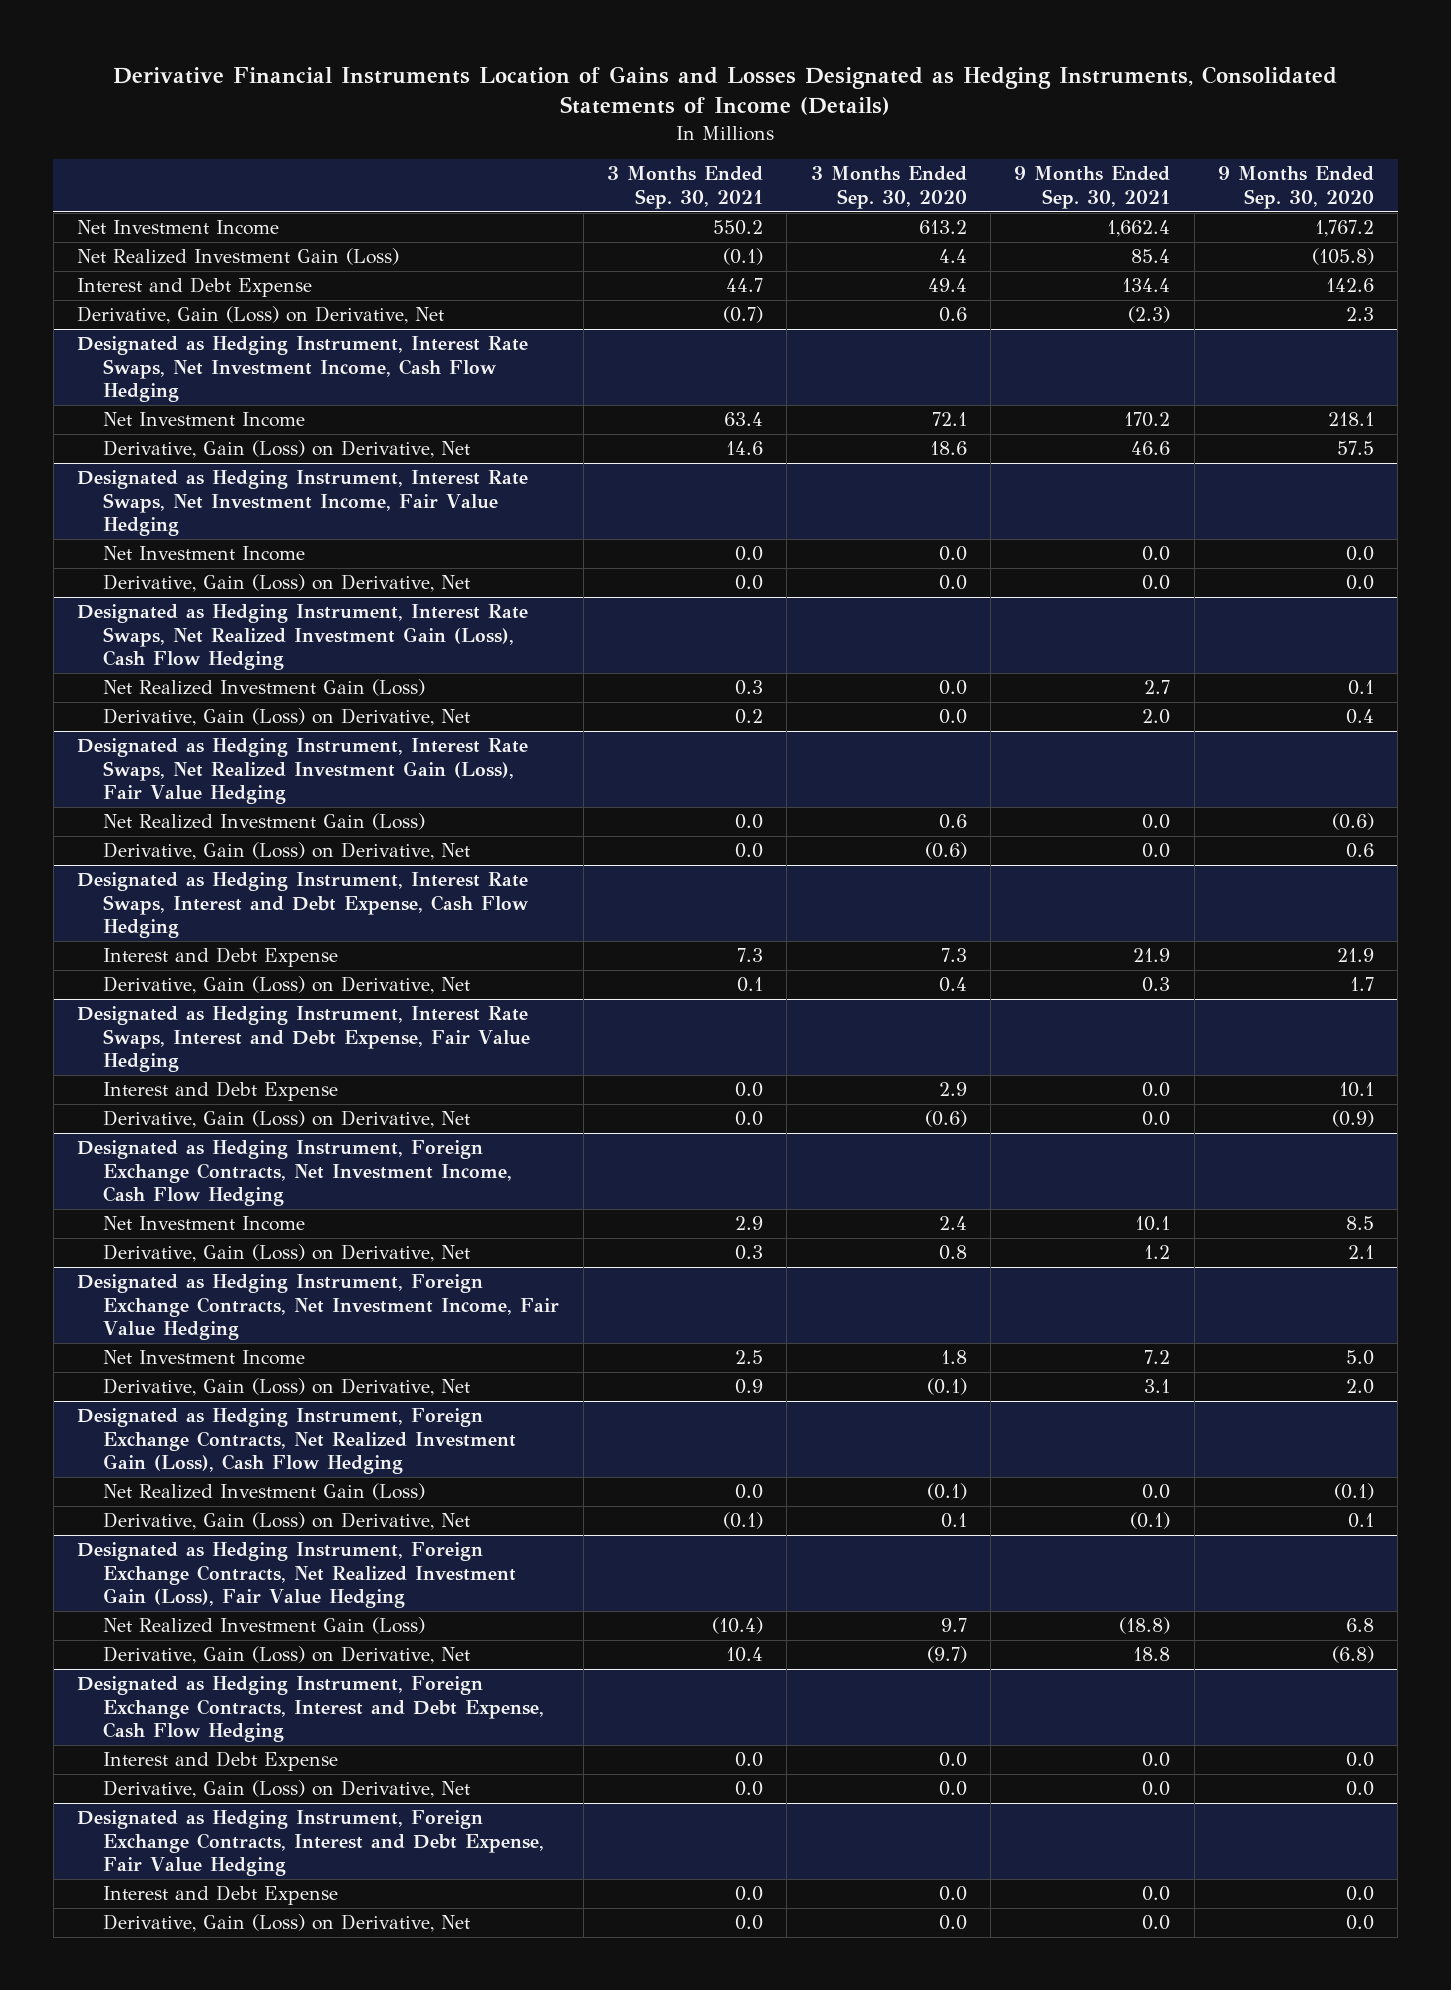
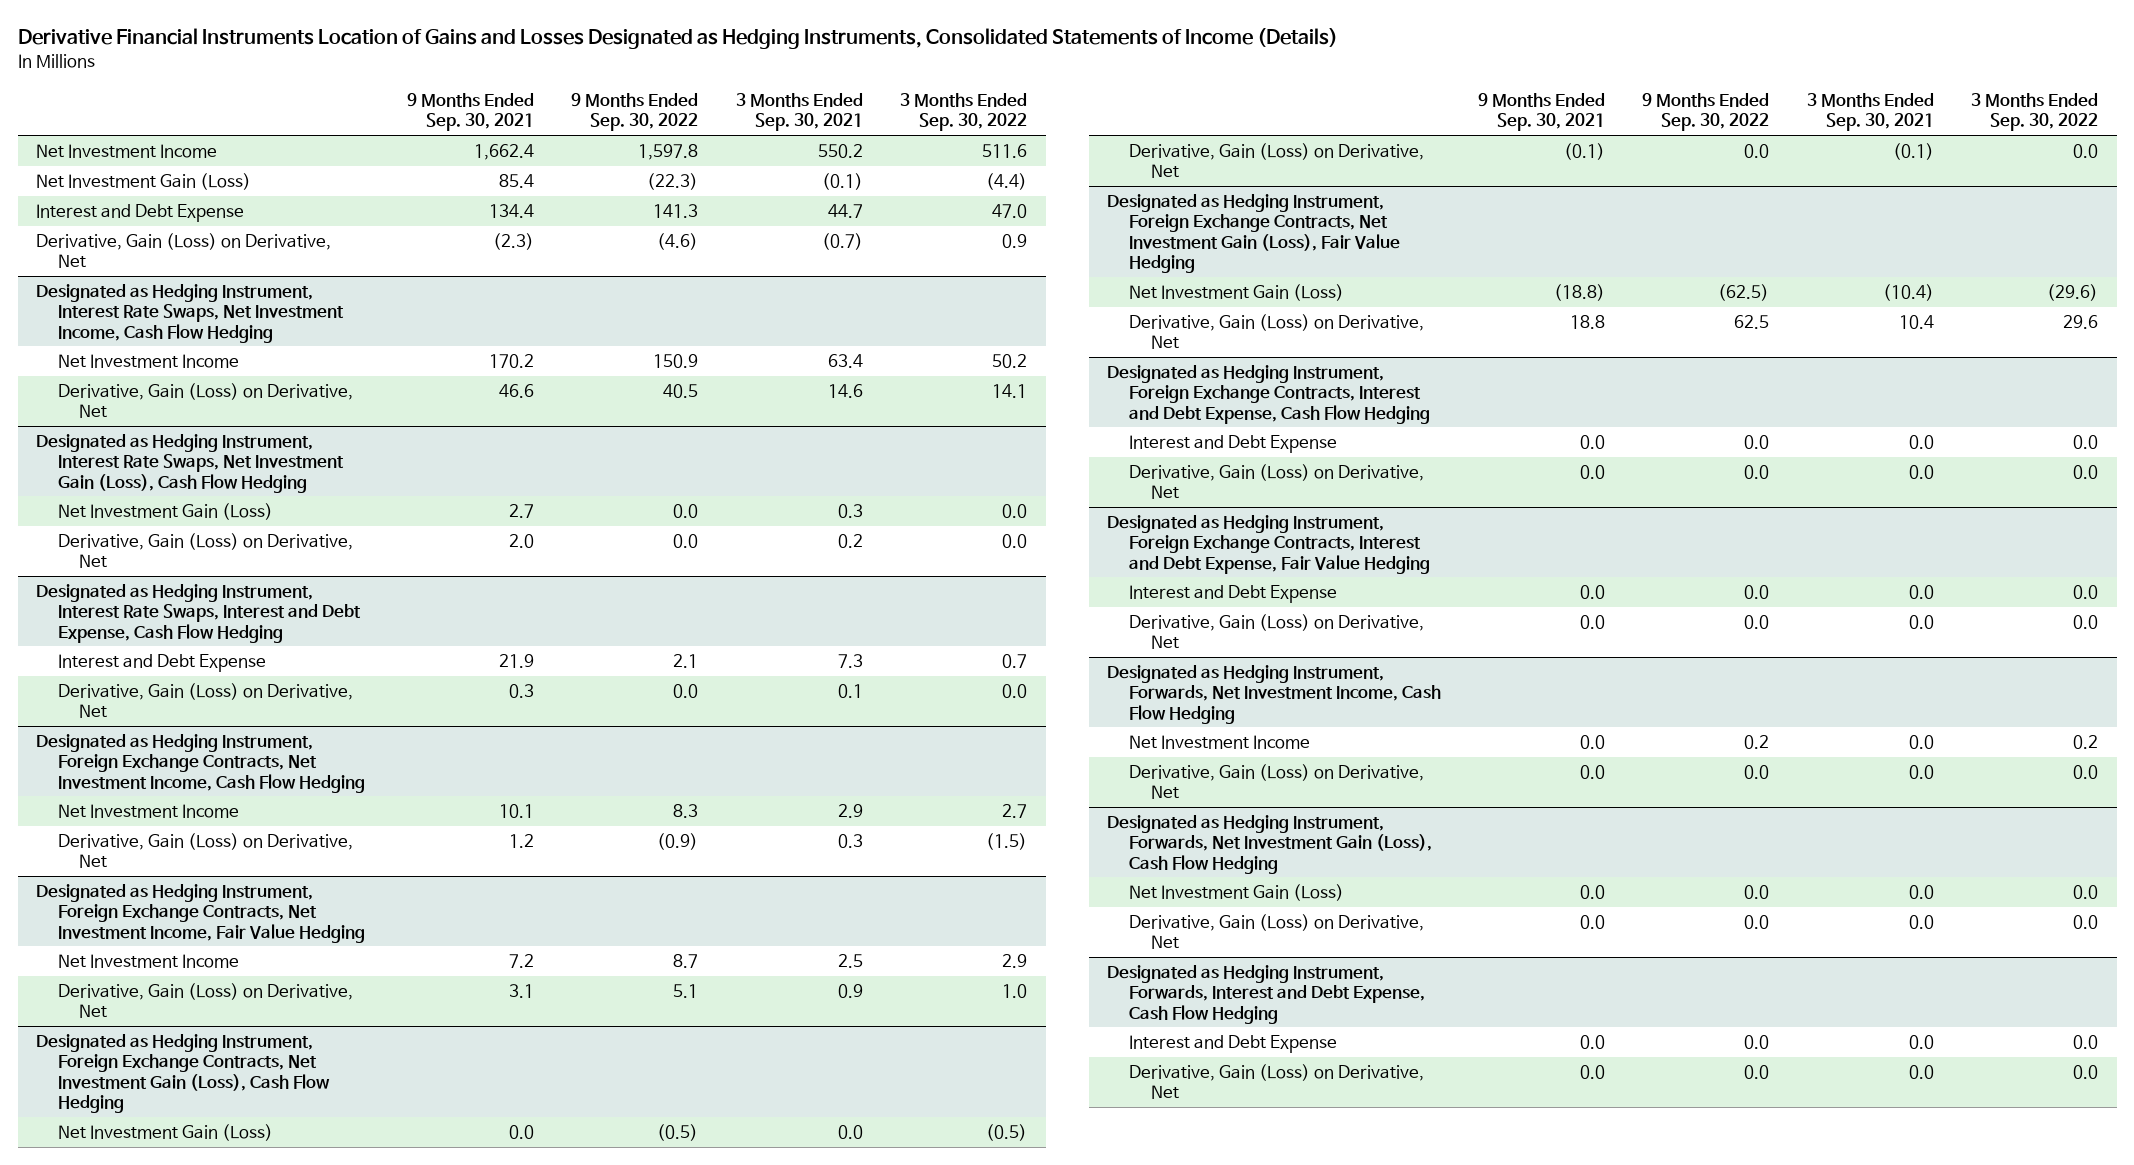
- | 3 Months Ended Sep. 30, 2021 | 3 Months Ended Sep. 30, 2020 | 9 Months Ended Sep. 30, 2021 | 9 Months Ended Sep. 30, 2020
+ | 9 Months Ended Sep. 30, 2021 | 9 Months Ended Sep. 30, 2022 | 3 Months Ended Sep. 30, 2021 | 3 Months Ended Sep. 30, 2022
- Net Realized Investment Gain (Loss) | (0.1) | 4.4 | 85.4 | (105.8)
+ Net Investment Gain (Loss) | 85.4 | (22.3) | (0.1) | (4.4)
- Designated as Hedging Instrument, Interest Rate Swaps, Net Investment Income, Fair Value Hedging
- Net Investment Income | 0.0 | 0.0 | 0.0 | 0.0
- Derivative, Gain (Loss) on Derivative, Net | 0.0 | 0.0 | 0.0 | 0.0
- Designated as Hedging Instrument, Interest Rate Swaps, Net Realized Investment Gain (Loss), Cash Flow Hedging
- Net Realized Investment Gain (Loss) | 0.3 | 0.0 | 2.7 | 0.1
+ Designated as Hedging Instrument, Interest Rate Swaps, Net Investment Gain (Loss), Cash Flow Hedging
+ Net Investment Gain (Loss) | 2.7 | 0.0 | 0.3 | 0.0
- Designated as Hedging Instrument, Interest Rate Swaps, Net Realized Investment Gain (Loss), Fair Value Hedging
- Net Realized Investment Gain (Loss) | 0.0 | 0.6 | 0.0 | (0.6)
- Derivative, Gain (Loss) on Derivative, Net | 0.0 | (0.6) | 0.0 | 0.6
- Designated as Hedging Instrument, Interest Rate Swaps, Interest and Debt Expense, Fair Value Hedging
- Interest and Debt Expense | 0.0 | 2.9 | 0.0 | 10.1
- Derivative, Gain (Loss) on Derivative, Net | 0.0 | (0.6) | 0.0 | (0.9)
- Designated as Hedging Instrument, Foreign Exchange Contracts, Net Realized Investment Gain (Loss), Cash Flow Hedging
- Net Realized Investment Gain (Loss) | 0.0 | (0.1) | 0.0 | (0.1)
+ Designated as Hedging Instrument, Foreign Exchange Contracts, Net Investment Gain (Loss), Cash Flow Hedging
+ Net Investment Gain (Loss) | 0.0 | (0.5) | 0.0 | (0.5)
- Designated as Hedging Instrument, Foreign Exchange Contracts, Net Realized Investment Gain (Loss), Fair Value Hedging
- Net Realized Investment Gain (Loss) | (10.4) | 9.7 | (18.8) | 6.8
+ Designated as Hedging Instrument, Foreign Exchange Contracts, Net Investment Gain (Loss), Fair Value Hedging
+ Net Investment Gain (Loss) | (18.8) | (62.5) | (10.4) | (29.6)
+ Designated as Hedging Instrument, Forwards, Net Investment Income, Cash Flow Hedging
+ Net Investment Income | 0.0 | 0.2 | 0.0 | 0.2
+ Derivative, Gain (Loss) on Derivative, Net | 0.0 | 0.0 | 0.0 | 0.0
+ Designated as Hedging Instrument, Forwards, Net Investment Gain (Loss), Cash Flow Hedging
+ Net Investment Gain (Loss) | 0.0 | 0.0 | 0.0 | 0.0
+ Derivative, Gain (Loss) on Derivative, Net | 0.0 | 0.0 | 0.0 | 0.0
+ Designated as Hedging Instrument, Forwards, Interest and Debt Expense, Cash Flow Hedging
+ Interest and Debt Expense | 0.0 | 0.0 | 0.0 | 0.0
+ Derivative, Gain (Loss) on Derivative, Net | 0.0 | 0.0 | 0.0 | 0.0

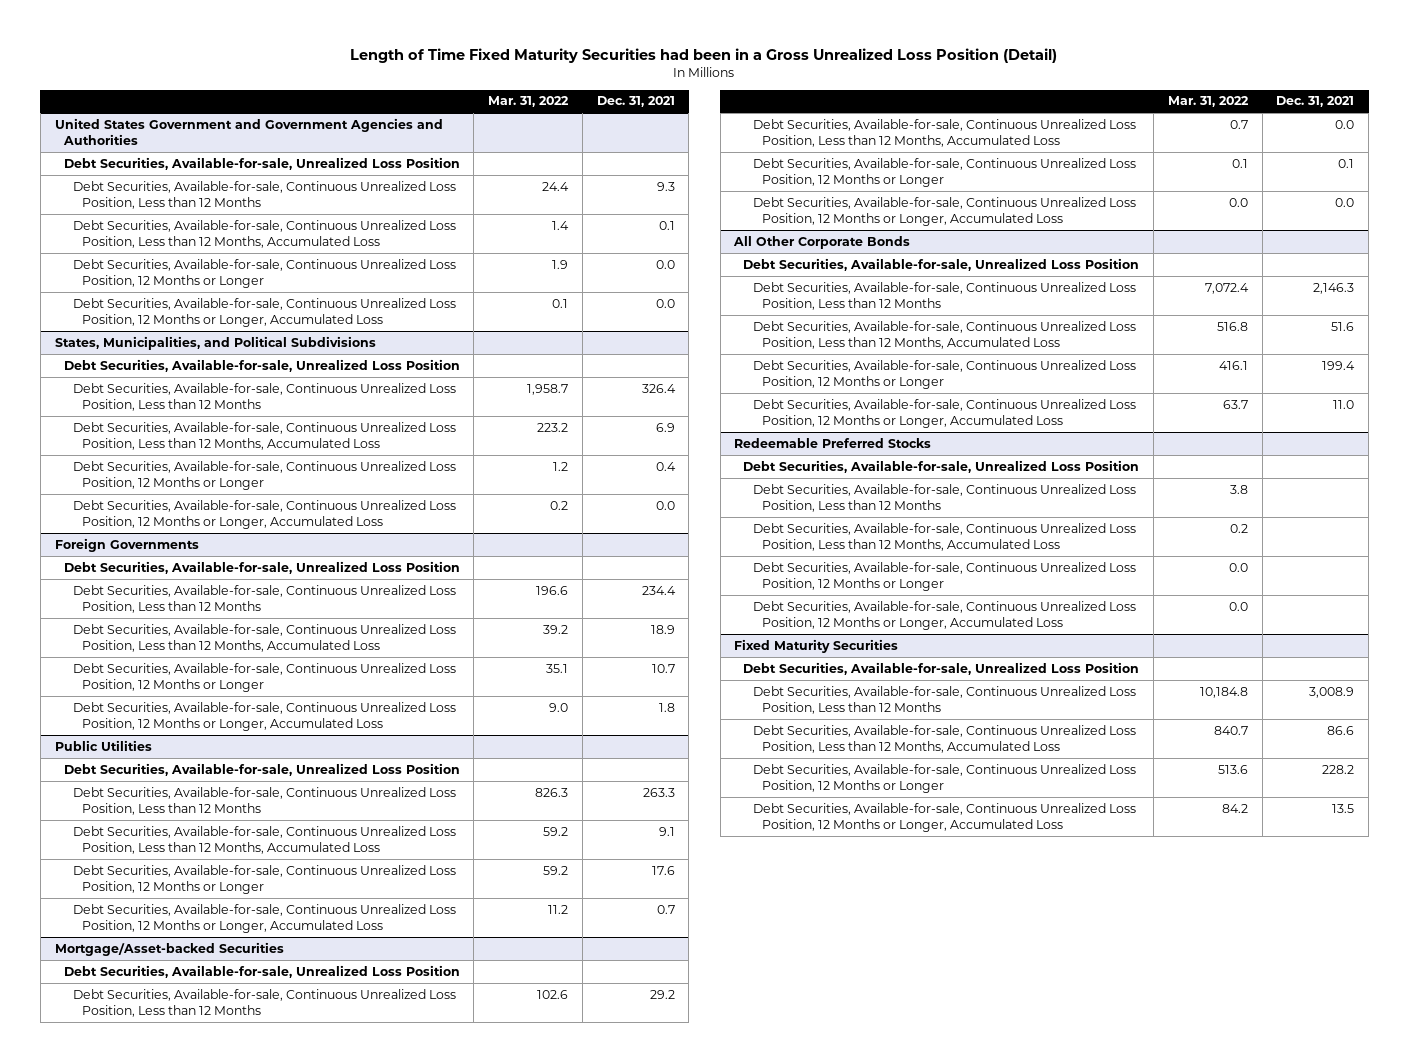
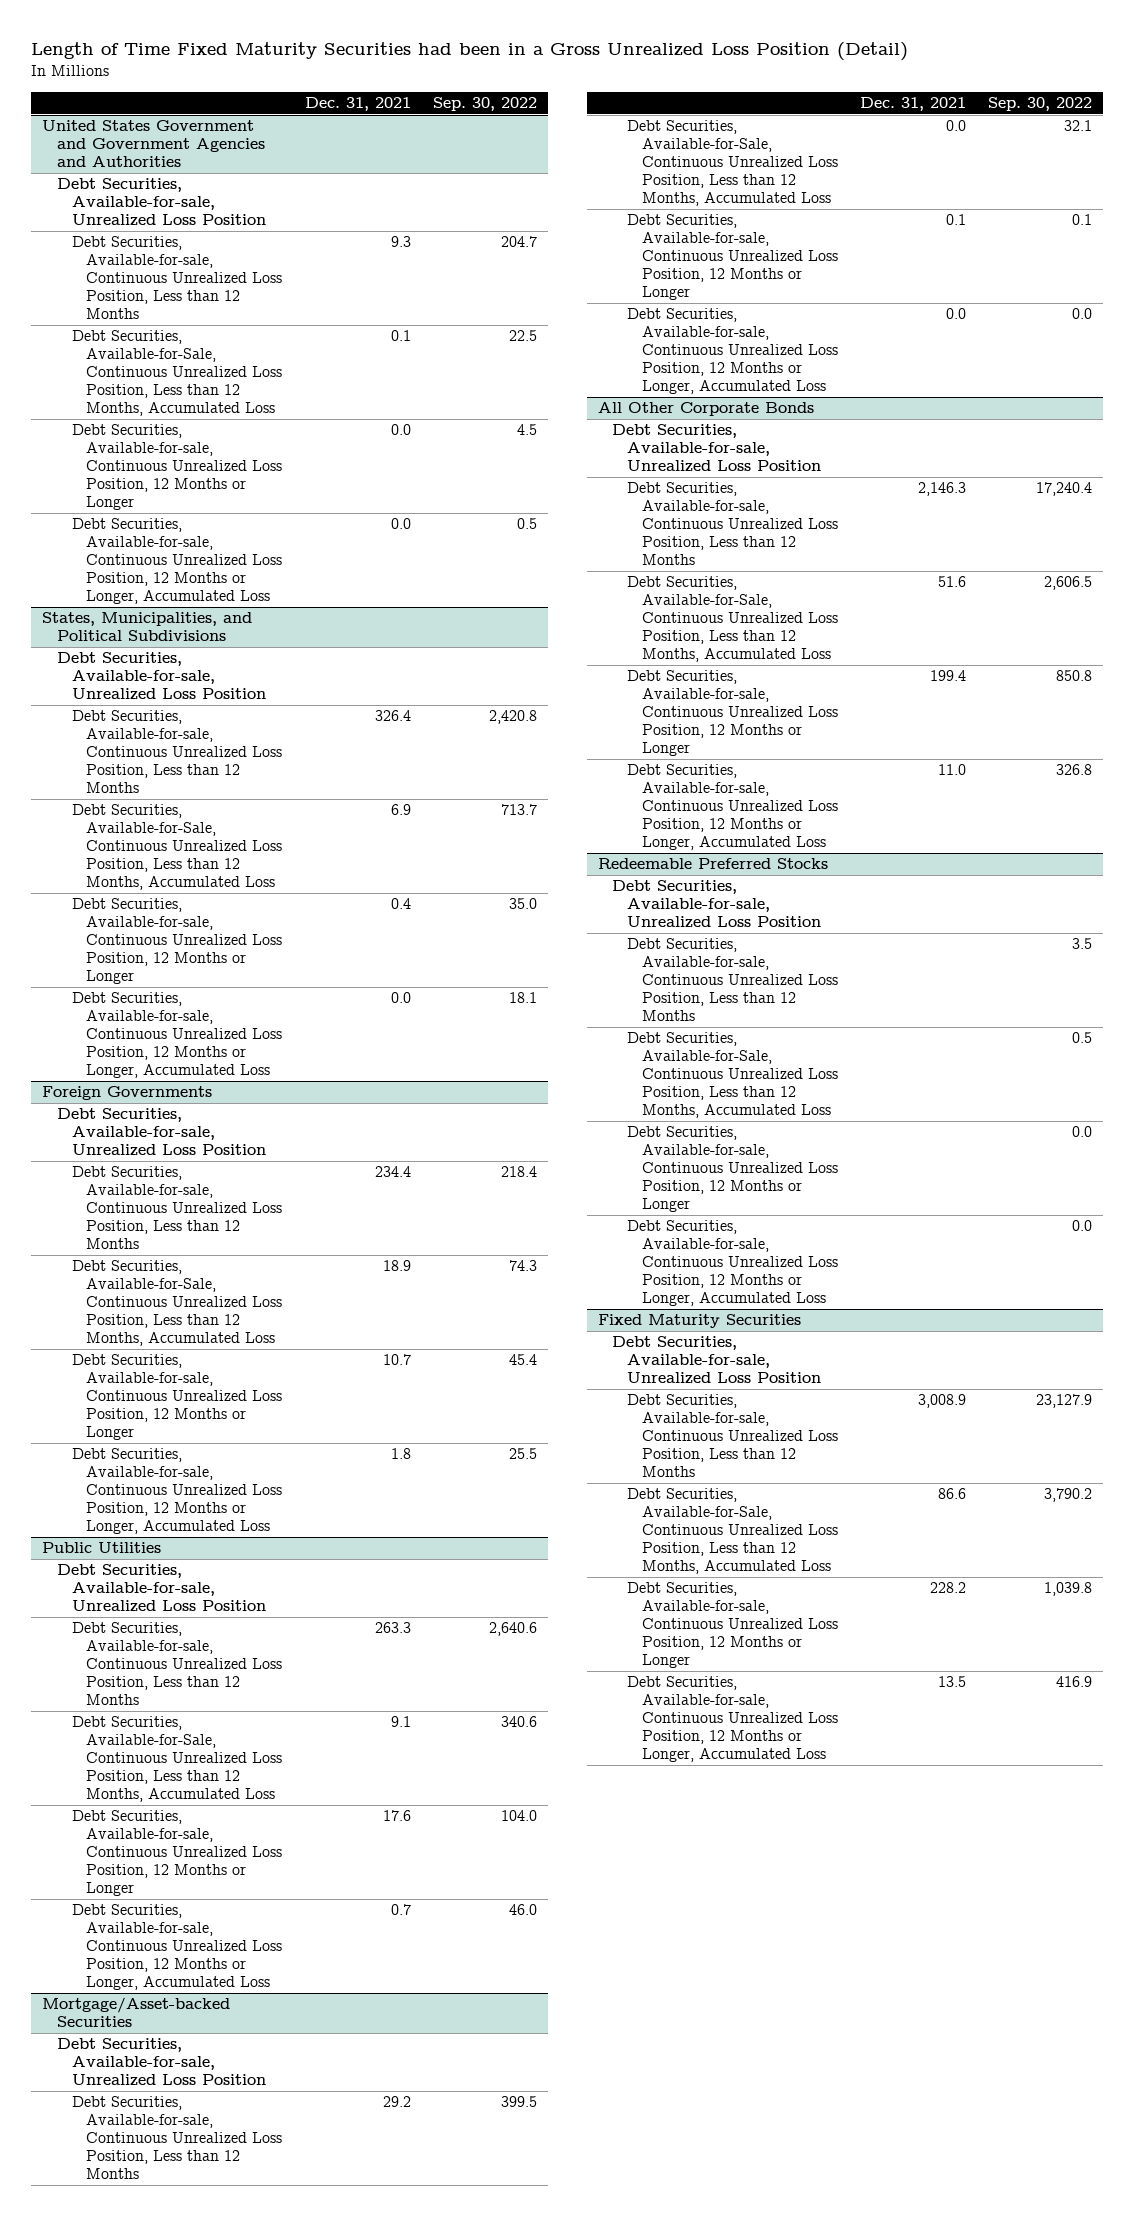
- | Mar. 31, 2022 | Dec. 31, 2021
+ | Dec. 31, 2021 | Sep. 30, 2022
@ United States Government and Government Agencies and Authorities
- Debt Securities, Available-for-sale, Continuous Unrealized Loss Position, Less than 12 Months, Accumulated Loss | 1.4 | 0.1
+ Debt Securities, Available-for-Sale, Continuous Unrealized Loss Position, Less than 12 Months, Accumulated Loss | 0.1 | 22.5
@ States, Municipalities, and Political Subdivisions
- Debt Securities, Available-for-sale, Continuous Unrealized Loss Position, Less than 12 Months, Accumulated Loss | 223.2 | 6.9
+ Debt Securities, Available-for-Sale, Continuous Unrealized Loss Position, Less than 12 Months, Accumulated Loss | 6.9 | 713.7
@ Foreign Governments
- Debt Securities, Available-for-sale, Continuous Unrealized Loss Position, Less than 12 Months, Accumulated Loss | 39.2 | 18.9
+ Debt Securities, Available-for-Sale, Continuous Unrealized Loss Position, Less than 12 Months, Accumulated Loss | 18.9 | 74.3
@ Public Utilities
- Debt Securities, Available-for-sale, Continuous Unrealized Loss Position, Less than 12 Months, Accumulated Loss | 59.2 | 9.1
+ Debt Securities, Available-for-Sale, Continuous Unrealized Loss Position, Less than 12 Months, Accumulated Loss | 9.1 | 340.6
@ Mortgage/Asset-backed Securities
- Debt Securities, Available-for-sale, Continuous Unrealized Loss Position, Less than 12 Months, Accumulated Loss | 0.7 | 0.0
+ Debt Securities, Available-for-Sale, Continuous Unrealized Loss Position, Less than 12 Months, Accumulated Loss | 0.0 | 32.1
@ All Other Corporate Bonds
- Debt Securities, Available-for-sale, Continuous Unrealized Loss Position, Less than 12 Months, Accumulated Loss | 516.8 | 51.6
+ Debt Securities, Available-for-Sale, Continuous Unrealized Loss Position, Less than 12 Months, Accumulated Loss | 51.6 | 2,606.5
@ Redeemable Preferred Stocks
- Debt Securities, Available-for-sale, Continuous Unrealized Loss Position, Less than 12 Months, Accumulated Loss | 0.2 |
+ Debt Securities, Available-for-Sale, Continuous Unrealized Loss Position, Less than 12 Months, Accumulated Loss | | 0.5
@ Fixed Maturity Securities
- Debt Securities, Available-for-sale, Continuous Unrealized Loss Position, Less than 12 Months, Accumulated Loss | 840.7 | 86.6
+ Debt Securities, Available-for-Sale, Continuous Unrealized Loss Position, Less than 12 Months, Accumulated Loss | 86.6 | 3,790.2

